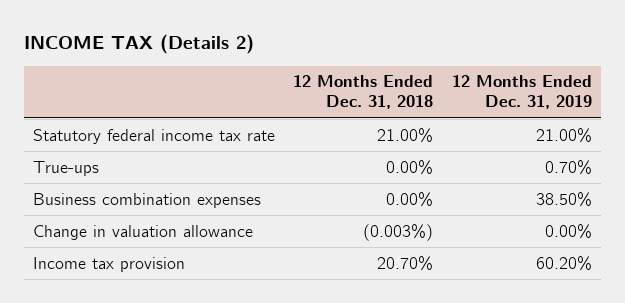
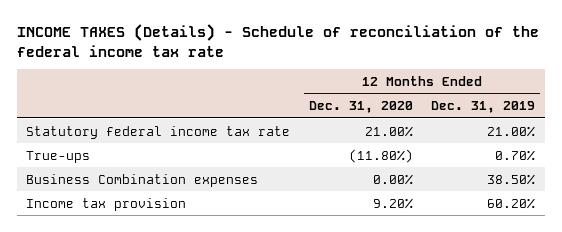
- INCOME TAX (Details 2)
+ INCOME TAXES (Details) - Schedule of reconciliation of the federal income tax rate
- | 12 Months Ended Dec. 31, 2018 | 12 Months Ended Dec. 31, 2019
+ | 12 Months Ended Dec. 31, 2020 | 12 Months Ended Dec. 31, 2019
- Business combination expenses | 0.00% | 38.50%
- Change in valuation allowance | (0.003%) | 0.00%
+ Business Combination expenses | 0.00% | 38.50%

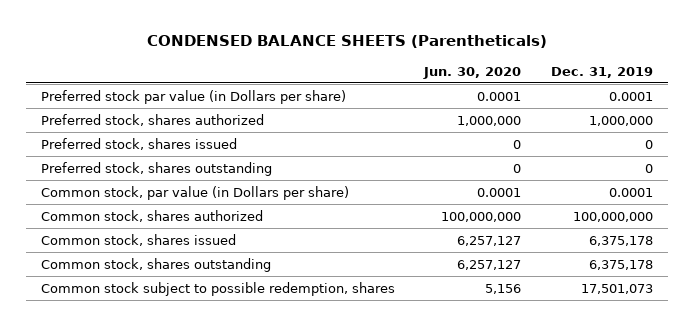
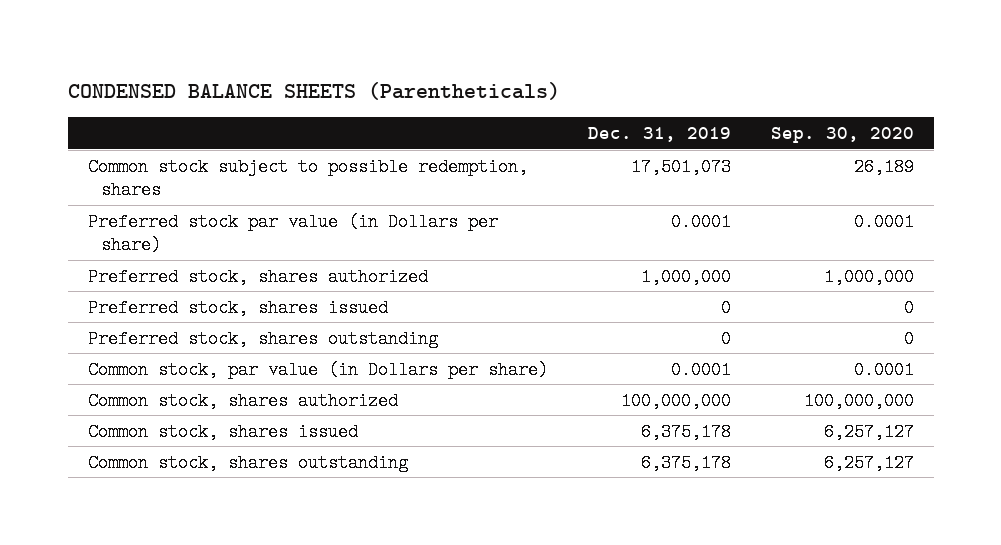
- | Jun. 30, 2020 | Dec. 31, 2019
+ | Dec. 31, 2019 | Sep. 30, 2020
moved up: Common stock subject to possible redemption, shares | 17,501,073 | 26,189

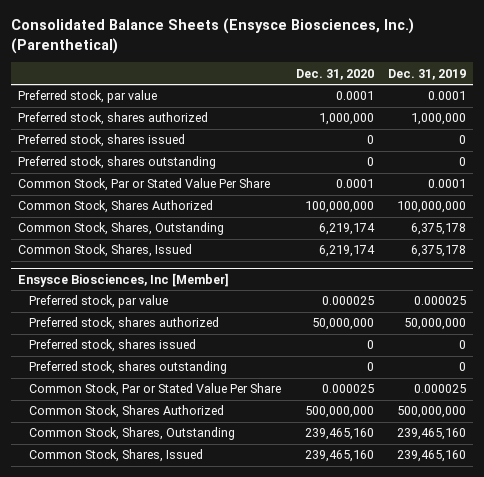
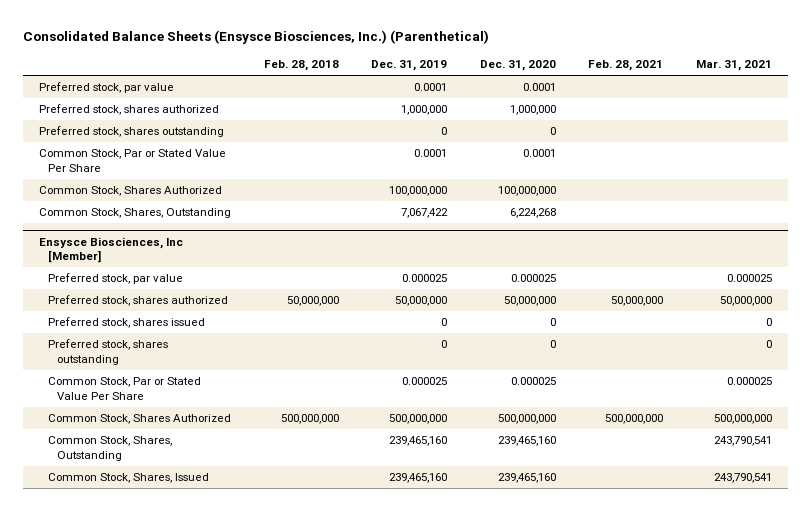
- | Dec. 31, 2020 | Dec. 31, 2019
+ | Feb. 28, 2018 | Dec. 31, 2019 | Dec. 31, 2020 | Feb. 28, 2021 | Mar. 31, 2021
- Preferred stock, shares issued | 0 | 0
- Common Stock, Shares, Outstanding | 6,219,174 | 6,375,178
- Common Stock, Shares, Issued | 6,219,174 | 6,375,178
+ Common Stock, Shares, Outstanding | | 7,067,422 | 6,224,268 | |

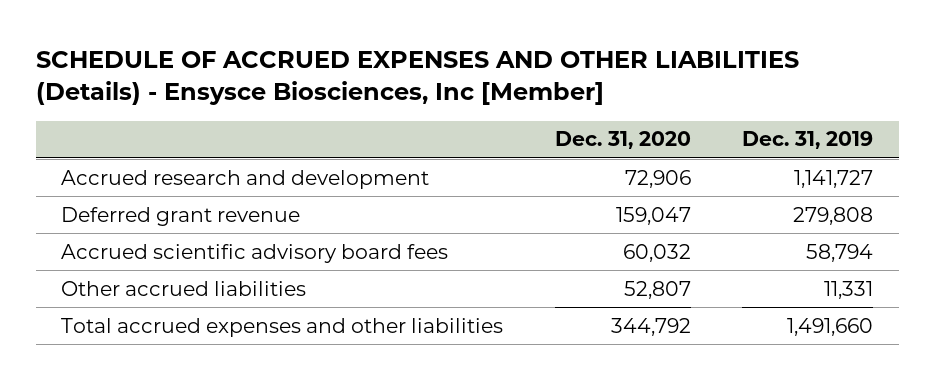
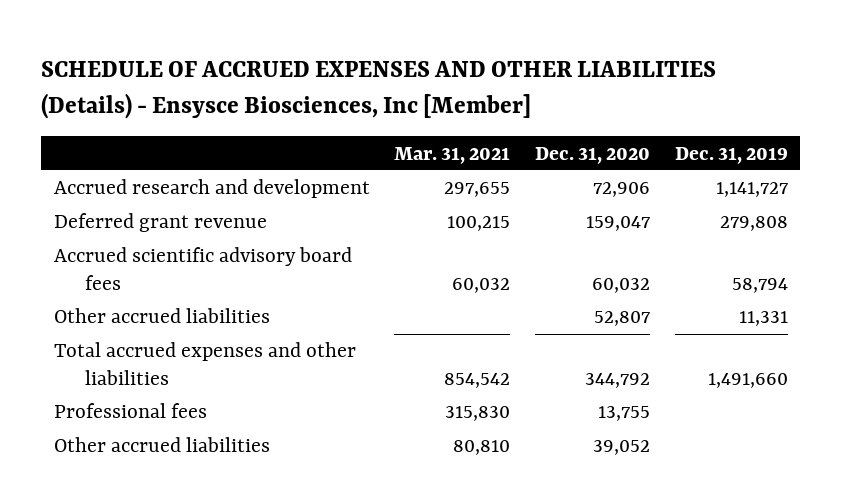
- | Dec. 31, 2020 | Dec. 31, 2019
+ | Mar. 31, 2021 | Dec. 31, 2020 | Dec. 31, 2019
+ Professional fees | 315,830 | 13,755 |
+ Other accrued liabilities | 80,810 | 39,052 |

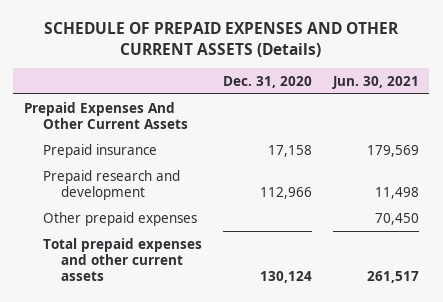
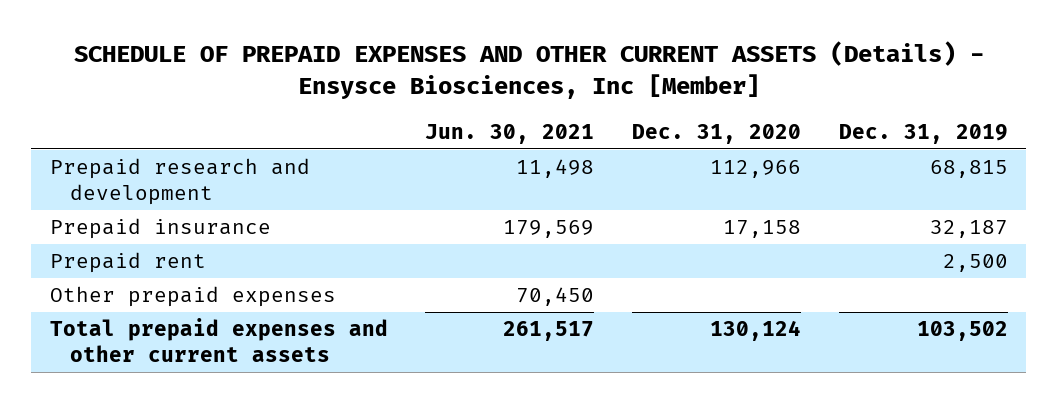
- SCHEDULE OF PREPAID EXPENSES AND OTHER CURRENT ASSETS (Details)
+ SCHEDULE OF PREPAID EXPENSES AND OTHER CURRENT ASSETS (Details) - Ensysce Biosciences, Inc [Member]
- | Dec. 31, 2020 | Jun. 30, 2021
+ | Jun. 30, 2021 | Dec. 31, 2020 | Dec. 31, 2019
- Prepaid Expenses And Other Current Assets
moved down: Prepaid insurance | 179,569 | 17,158 | 32,187
+ Prepaid rent | | | 2,500

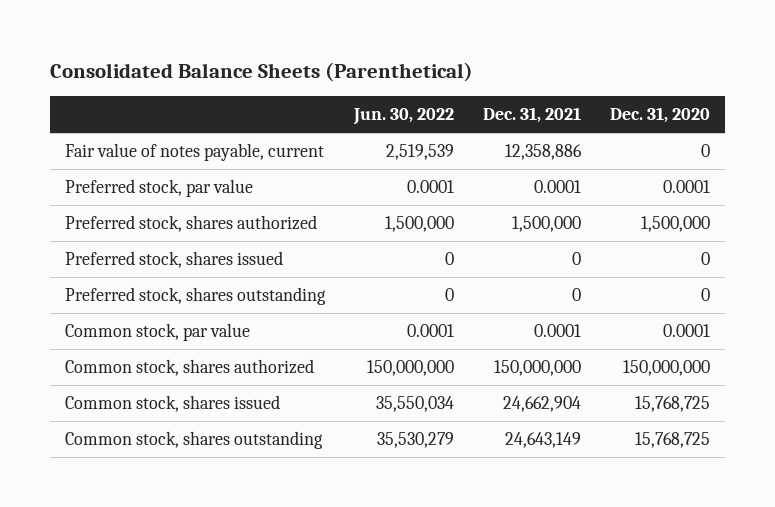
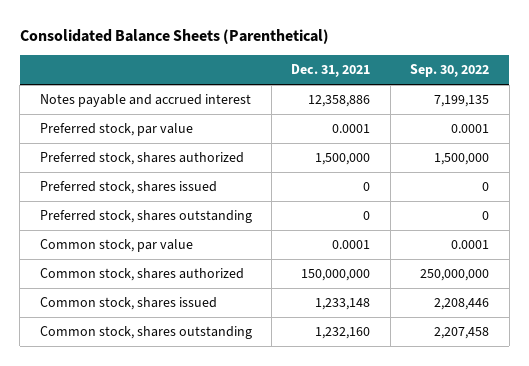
- | Jun. 30, 2022 | Dec. 31, 2021 | Dec. 31, 2020
+ | Dec. 31, 2021 | Sep. 30, 2022
- Fair value of notes payable, current | 2,519,539 | 12,358,886 | 0
+ Notes payable and accrued interest | 12,358,886 | 7,199,135
- Common stock, shares issued | 35,550,034 | 24,662,904 | 15,768,725
- Common stock, shares outstanding | 35,530,279 | 24,643,149 | 15,768,725
+ Common stock, shares issued | 1,233,148 | 2,208,446
+ Common stock, shares outstanding | 1,232,160 | 2,207,458

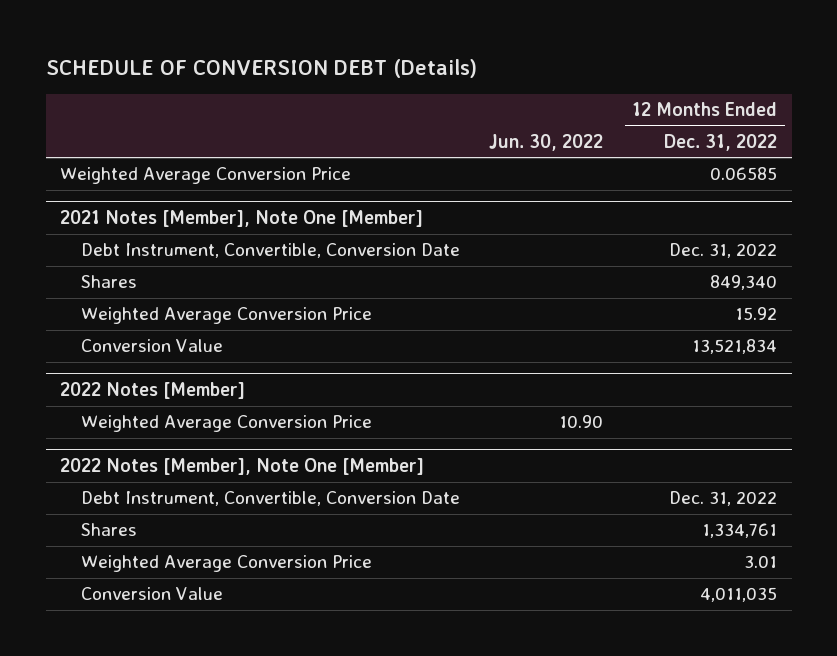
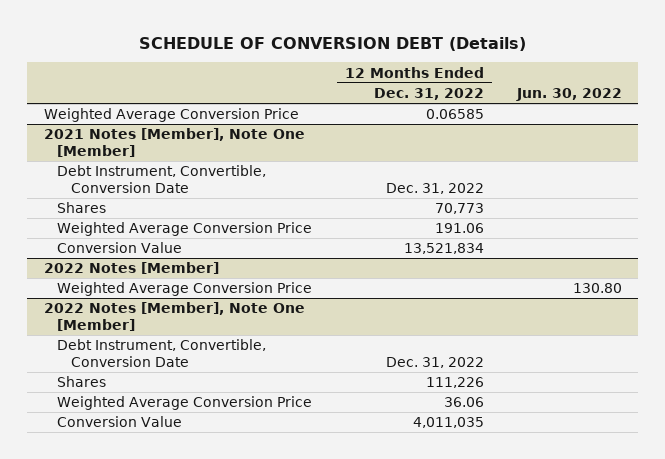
- | Jun. 30, 2022 | 12 Months Ended Dec. 31, 2022
+ | 12 Months Ended Dec. 31, 2022 | Jun. 30, 2022
@ 2021 Notes [Member], Note One [Member]
- Shares | | 849,340
- Weighted Average Conversion Price | | 15.92
+ Shares | 70,773 |
+ Weighted Average Conversion Price | 191.06 |
@ 2022 Notes [Member]
- Weighted Average Conversion Price | 10.90 |
+ Weighted Average Conversion Price | | 130.80
@ 2022 Notes [Member], Note One [Member]
- Shares | | 1,334,761
- Weighted Average Conversion Price | | 3.01
+ Shares | 111,226 |
+ Weighted Average Conversion Price | 36.06 |

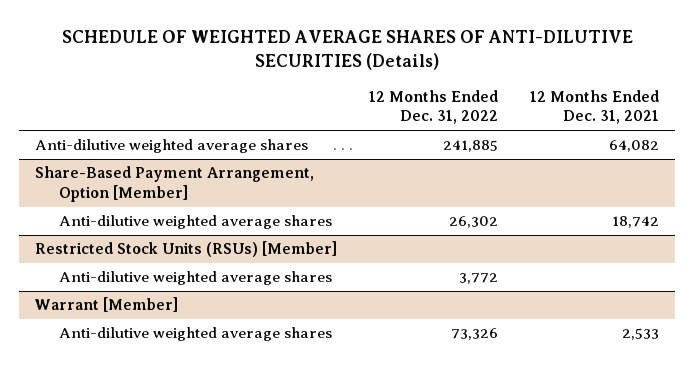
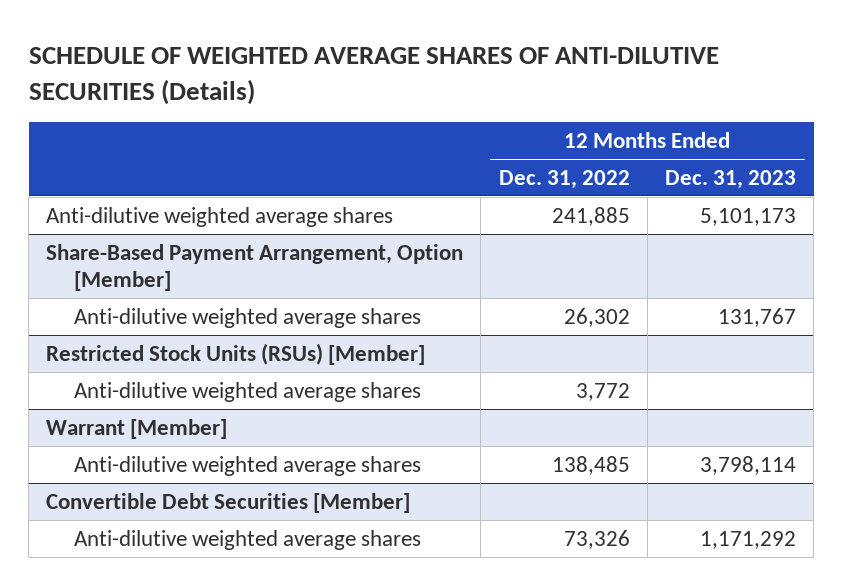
- | 12 Months Ended Dec. 31, 2022 | 12 Months Ended Dec. 31, 2021
+ | 12 Months Ended Dec. 31, 2022 | 12 Months Ended Dec. 31, 2023
@ Warrant [Member]
+ Anti-dilutive weighted average shares | 138,485 | 3,798,114
+ Convertible Debt Securities [Member]

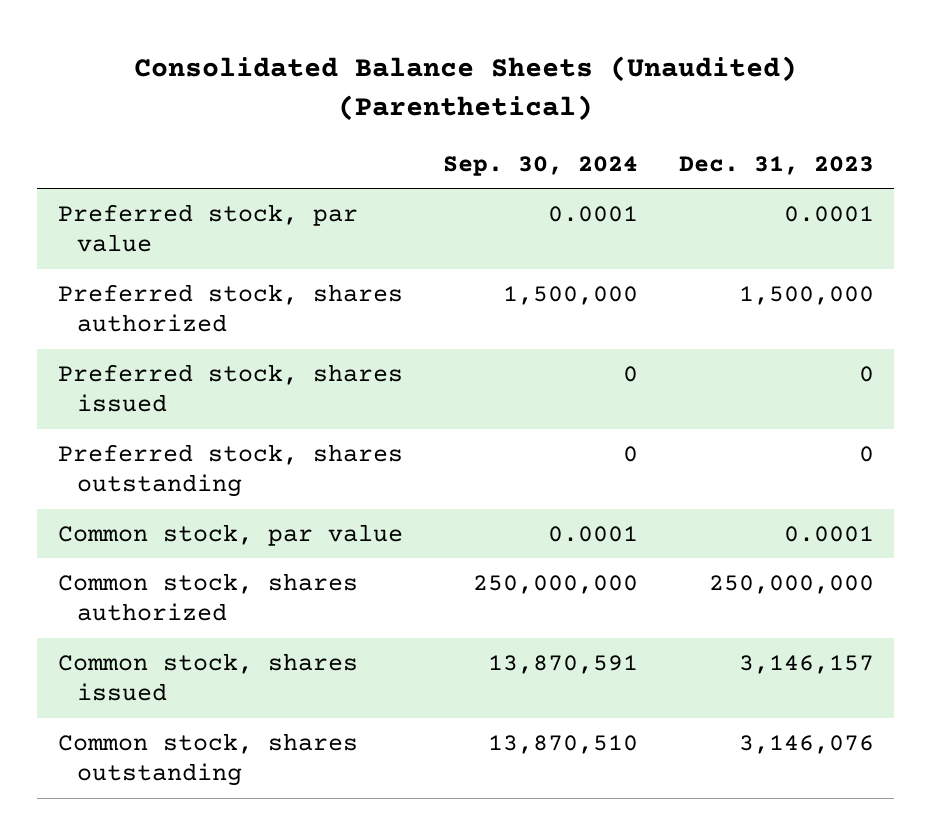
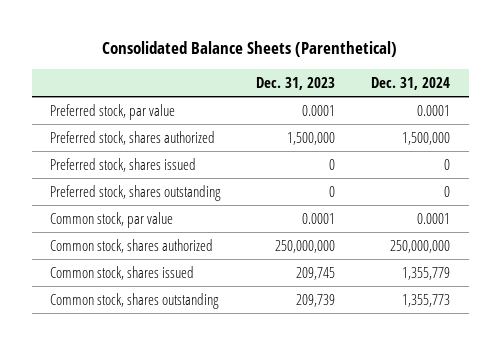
- Consolidated Balance Sheets (Unaudited) (Parenthetical)
+ Consolidated Balance Sheets (Parenthetical)
- | Sep. 30, 2024 | Dec. 31, 2023
+ | Dec. 31, 2023 | Dec. 31, 2024
- Common stock, shares issued | 13,870,591 | 3,146,157
- Common stock, shares outstanding | 13,870,510 | 3,146,076
+ Common stock, shares issued | 209,745 | 1,355,779
+ Common stock, shares outstanding | 209,739 | 1,355,773

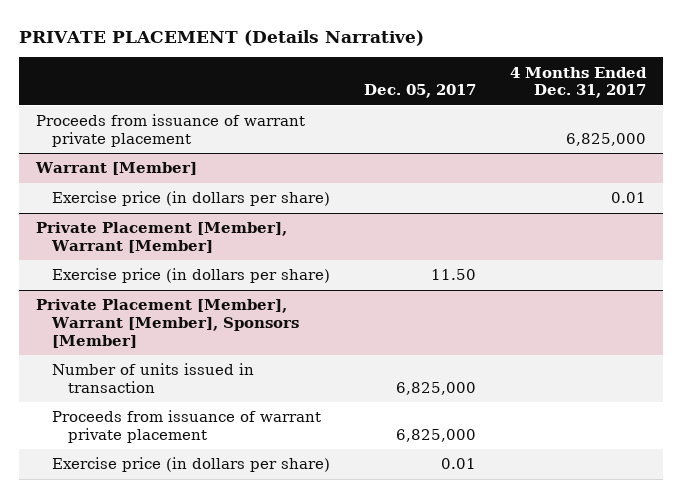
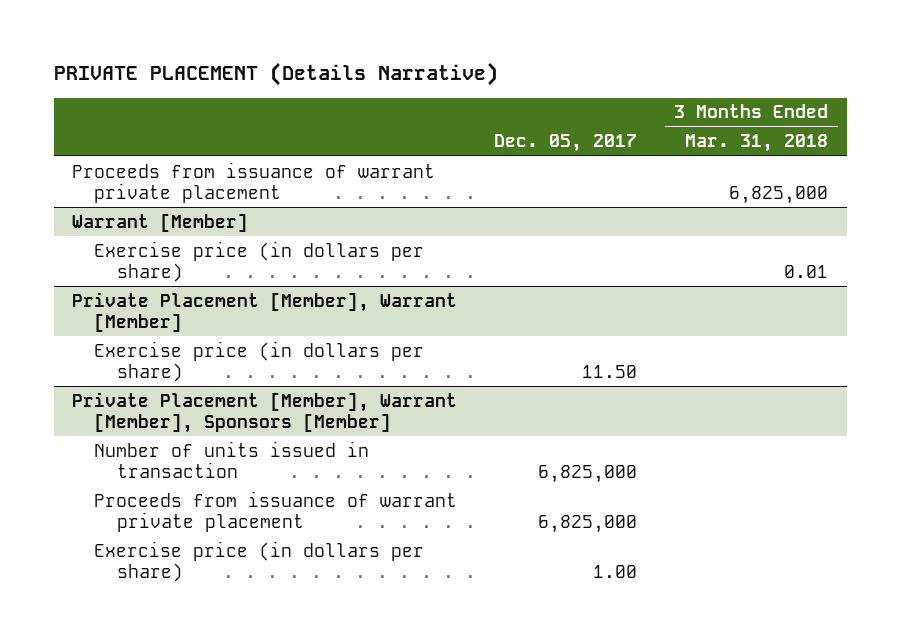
- | Dec. 05, 2017 | 4 Months Ended Dec. 31, 2017
+ | Dec. 05, 2017 | 3 Months Ended Mar. 31, 2018
@ Private Placement [Member], Warrant [Member], Sponsors [Member]
- Exercise price (in dollars per share) | 0.01 |
+ Exercise price (in dollars per share) | 1.00 |

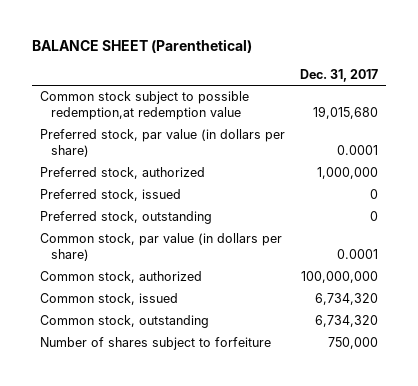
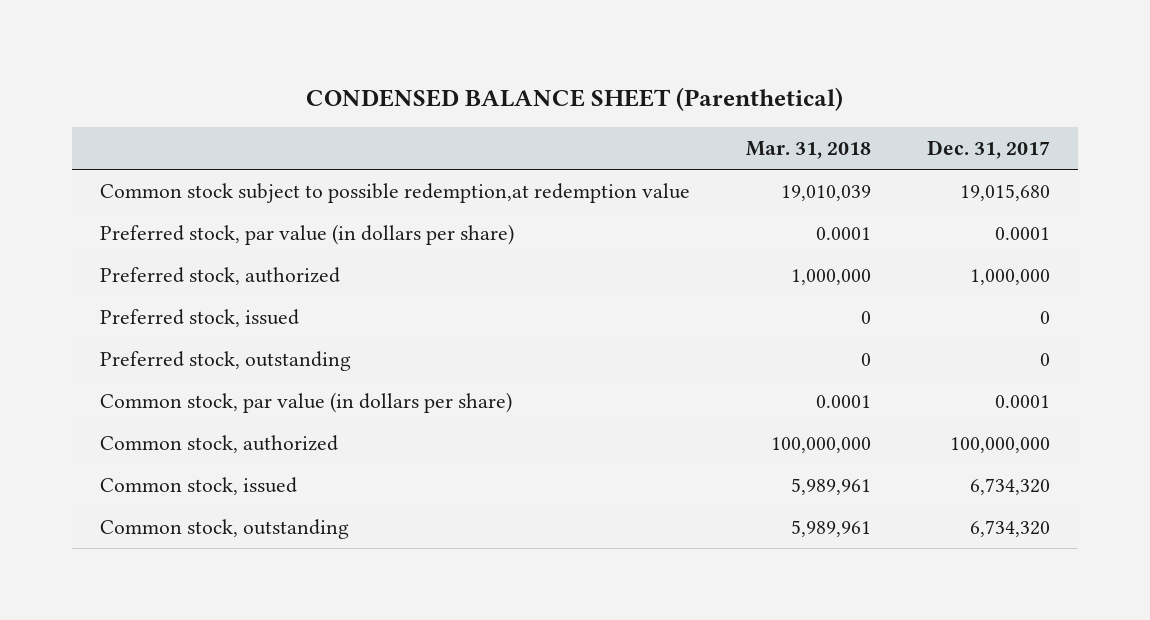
- BALANCE SHEET (Parenthetical)
+ CONDENSED BALANCE SHEET (Parenthetical)
- | Dec. 31, 2017
+ | Mar. 31, 2018 | Dec. 31, 2017
- Number of shares subject to forfeiture | 750,000

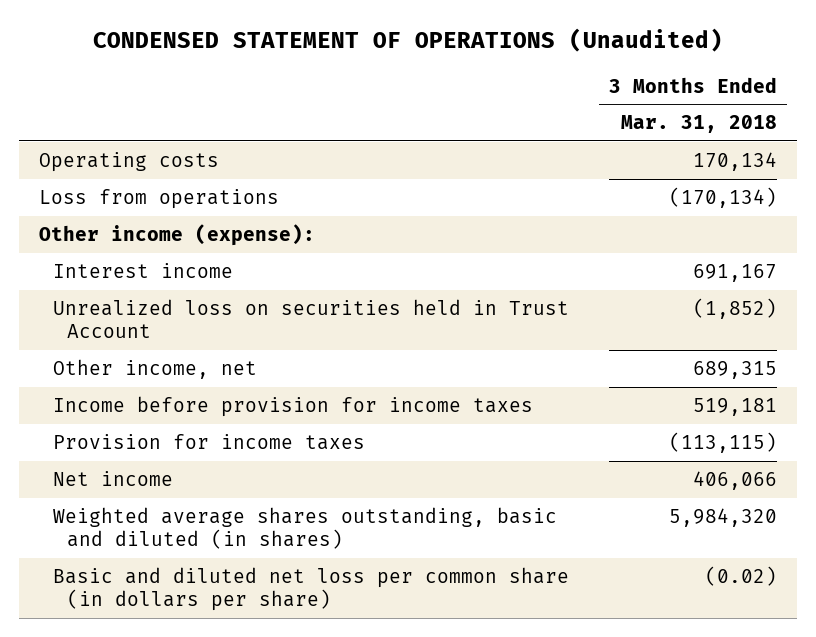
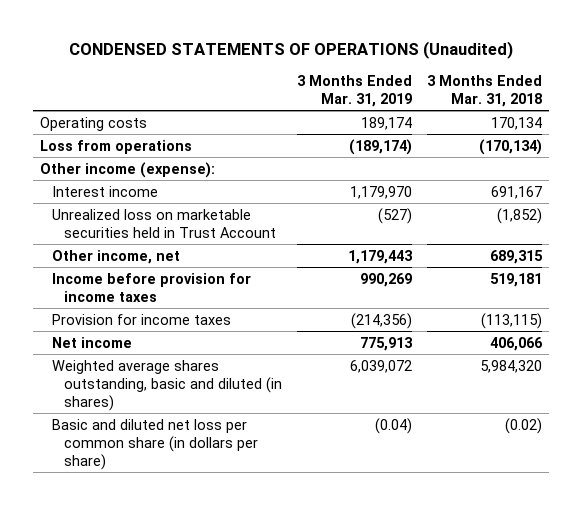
- CONDENSED STATEMENT OF OPERATIONS (Unaudited)
+ CONDENSED STATEMENTS OF OPERATIONS (Unaudited)
- | 3 Months Ended Mar. 31, 2018
+ | 3 Months Ended Mar. 31, 2019 | 3 Months Ended Mar. 31, 2018
- Unrealized loss on securities held in Trust Account | (1,852)
+ Unrealized loss on marketable securities held in Trust Account | (527) | (1,852)

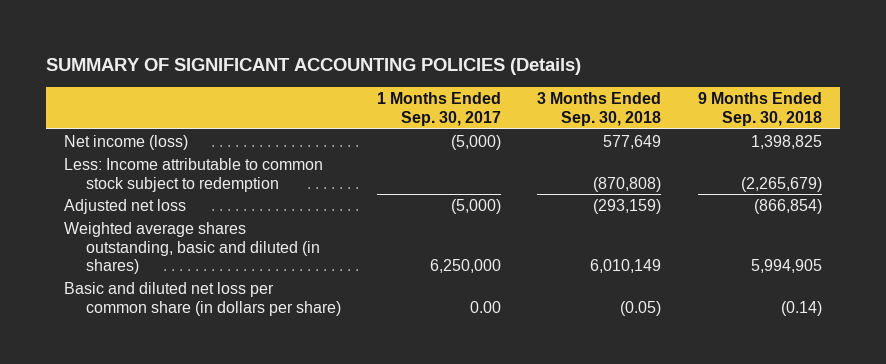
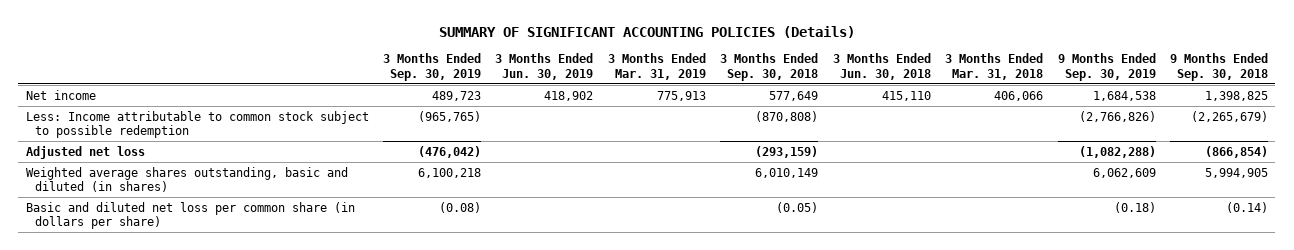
- | 1 Months Ended Sep. 30, 2017 | 3 Months Ended Sep. 30, 2018 | 9 Months Ended Sep. 30, 2018
+ | 3 Months Ended Sep. 30, 2019 | 3 Months Ended Jun. 30, 2019 | 3 Months Ended Mar. 31, 2019 | 3 Months Ended Sep. 30, 2018 | 3 Months Ended Jun. 30, 2018 | 3 Months Ended Mar. 31, 2018 | 9 Months Ended Sep. 30, 2019 | 9 Months Ended Sep. 30, 2018
- Net income (loss) | (5,000) | 577,649 | 1,398,825
- Less: Income attributable to common stock subject to redemption | | (870,808) | (2,265,679)
+ Net income | 489,723 | 418,902 | 775,913 | 577,649 | 415,110 | 406,066 | 1,684,538 | 1,398,825
+ Less: Income attributable to common stock subject to possible redemption | (965,765) | | | (870,808) | | | (2,766,826) | (2,265,679)

